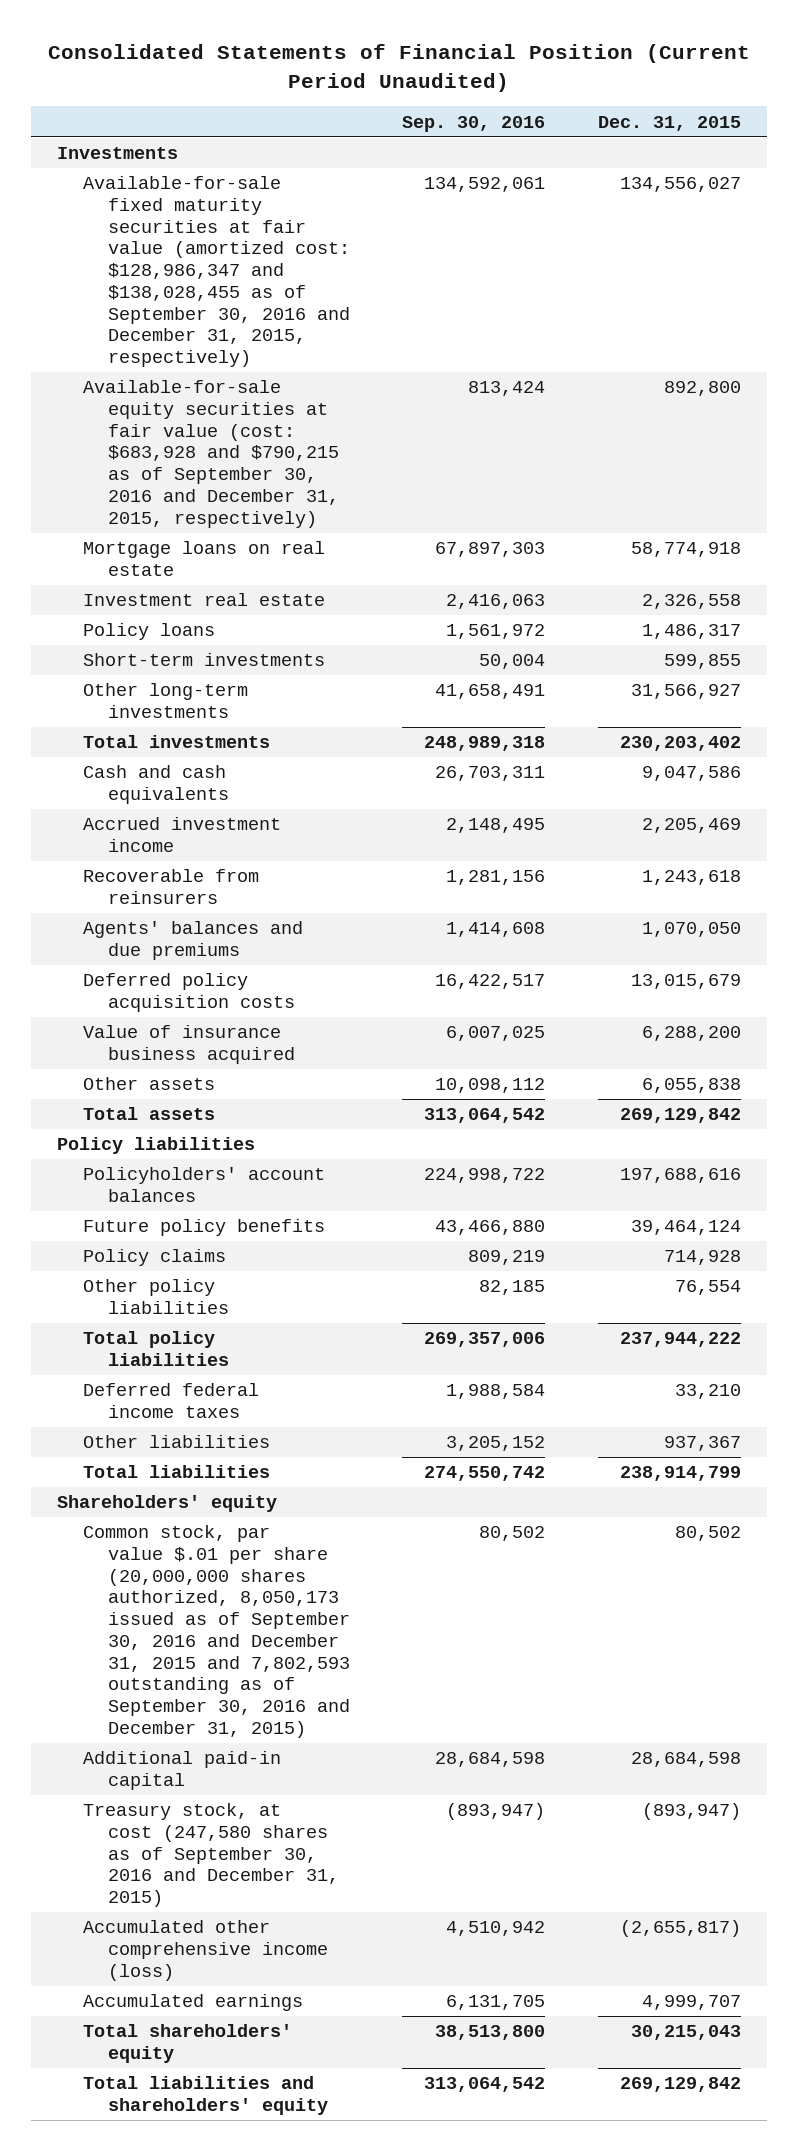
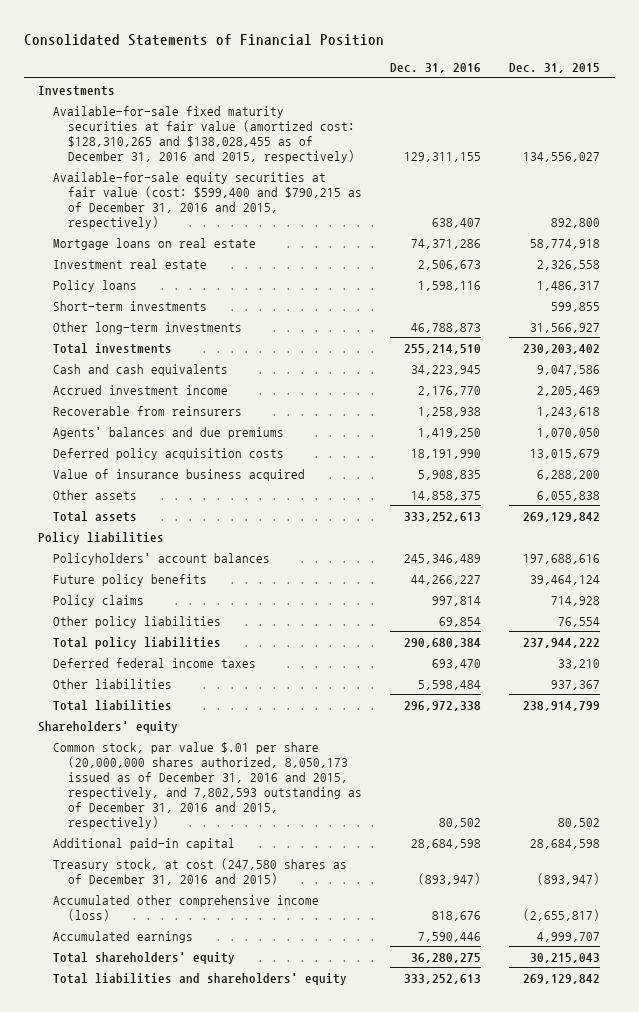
- Consolidated Statements of Financial Position (Current Period Unaudited)
+ Consolidated Statements of Financial Position
- | Sep. 30, 2016 | Dec. 31, 2015
+ | Dec. 31, 2016 | Dec. 31, 2015
- Available-for-sale fixed maturity securities at fair value (amortized cost: $128,986,347 and $138,028,455 as of September 30, 2016 and December 31, 2015, respectively) | 134,592,061 | 134,556,027
- Available-for-sale equity securities at fair value (cost: $683,928 and $790,215 as of September 30, 2016 and December 31, 2015, respectively) | 813,424 | 892,800
+ Available-for-sale fixed maturity securities at fair value (amortized cost: $128,310,265 and $138,028,455 as of December 31, 2016 and 2015, respectively) | 129,311,155 | 134,556,027
+ Available-for-sale equity securities at fair value (cost: $599,400 and $790,215 as of December 31, 2016 and 2015, respectively) | 638,407 | 892,800
- Common stock, par value $.01 per share (20,000,000 shares authorized, 8,050,173 issued as of September 30, 2016 and December 31, 2015 and 7,802,593 outstanding as of September 30, 2016 and December 31, 2015) | 80,502 | 80,502
+ Common stock, par value $.01 per share (20,000,000 shares authorized, 8,050,173 issued as of December 31, 2016 and 2015, respectively, and 7,802,593 outstanding as of December 31, 2016 and 2015, respectively) | 80,502 | 80,502
- Treasury stock, at cost (247,580 shares as of September 30, 2016 and December 31, 2015) | (893,947) | (893,947)
+ Treasury stock, at cost (247,580 shares as of December 31, 2016 and 2015) | (893,947) | (893,947)

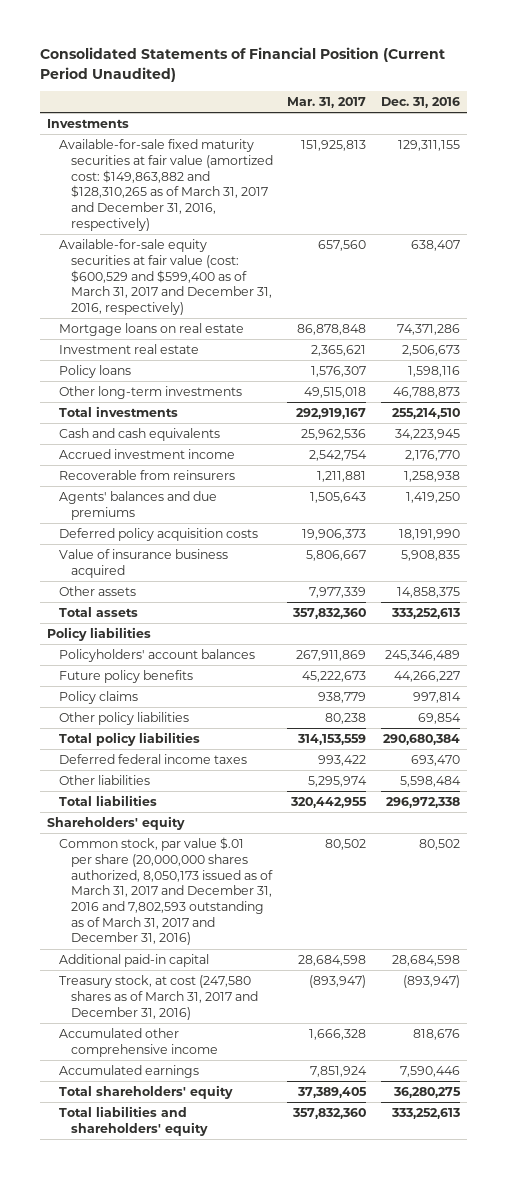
- Consolidated Statements of Financial Position
+ Consolidated Statements of Financial Position (Current Period Unaudited)
- | Dec. 31, 2016 | Dec. 31, 2015
+ | Mar. 31, 2017 | Dec. 31, 2016
- Available-for-sale fixed maturity securities at fair value (amortized cost: $128,310,265 and $138,028,455 as of December 31, 2016 and 2015, respectively) | 129,311,155 | 134,556,027
- Available-for-sale equity securities at fair value (cost: $599,400 and $790,215 as of December 31, 2016 and 2015, respectively) | 638,407 | 892,800
+ Available-for-sale fixed maturity securities at fair value (amortized cost: $149,863,882 and $128,310,265 as of March 31, 2017 and December 31, 2016, respectively) | 151,925,813 | 129,311,155
+ Available-for-sale equity securities at fair value (cost: $600,529 and $599,400 as of March 31, 2017 and December 31, 2016, respectively) | 657,560 | 638,407
- Short-term investments | | 599,855
- Common stock, par value $.01 per share (20,000,000 shares authorized, 8,050,173 issued as of December 31, 2016 and 2015, respectively, and 7,802,593 outstanding as of December 31, 2016 and 2015, respectively) | 80,502 | 80,502
+ Common stock, par value $.01 per share (20,000,000 shares authorized, 8,050,173 issued as of March 31, 2017 and December 31, 2016 and 7,802,593 outstanding as of March 31, 2017 and December 31, 2016) | 80,502 | 80,502
- Treasury stock, at cost (247,580 shares as of December 31, 2016 and 2015) | (893,947) | (893,947)
- Accumulated other comprehensive income (loss) | 818,676 | (2,655,817)
+ Treasury stock, at cost (247,580 shares as of March 31, 2017 and December 31, 2016) | (893,947) | (893,947)
+ Accumulated other comprehensive income | 1,666,328 | 818,676

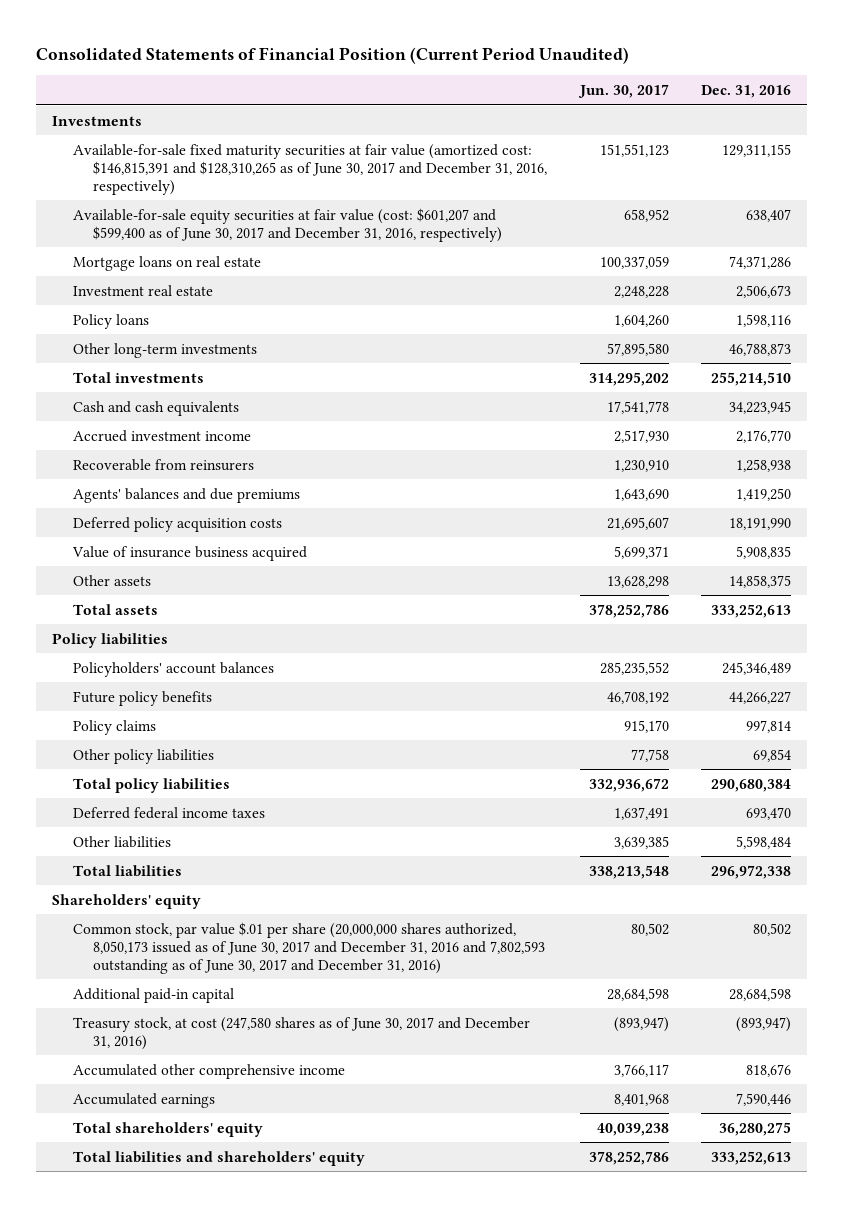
- | Mar. 31, 2017 | Dec. 31, 2016
+ | Jun. 30, 2017 | Dec. 31, 2016
- Available-for-sale fixed maturity securities at fair value (amortized cost: $149,863,882 and $128,310,265 as of March 31, 2017 and December 31, 2016, respectively) | 151,925,813 | 129,311,155
- Available-for-sale equity securities at fair value (cost: $600,529 and $599,400 as of March 31, 2017 and December 31, 2016, respectively) | 657,560 | 638,407
+ Available-for-sale fixed maturity securities at fair value (amortized cost: $146,815,391 and $128,310,265 as of June 30, 2017 and December 31, 2016, respectively) | 151,551,123 | 129,311,155
+ Available-for-sale equity securities at fair value (cost: $601,207 and $599,400 as of June 30, 2017 and December 31, 2016, respectively) | 658,952 | 638,407
- Common stock, par value $.01 per share (20,000,000 shares authorized, 8,050,173 issued as of March 31, 2017 and December 31, 2016 and 7,802,593 outstanding as of March 31, 2017 and December 31, 2016) | 80,502 | 80,502
+ Common stock, par value $.01 per share (20,000,000 shares authorized, 8,050,173 issued as of June 30, 2017 and December 31, 2016 and 7,802,593 outstanding as of June 30, 2017 and December 31, 2016) | 80,502 | 80,502
- Treasury stock, at cost (247,580 shares as of March 31, 2017 and December 31, 2016) | (893,947) | (893,947)
+ Treasury stock, at cost (247,580 shares as of June 30, 2017 and December 31, 2016) | (893,947) | (893,947)

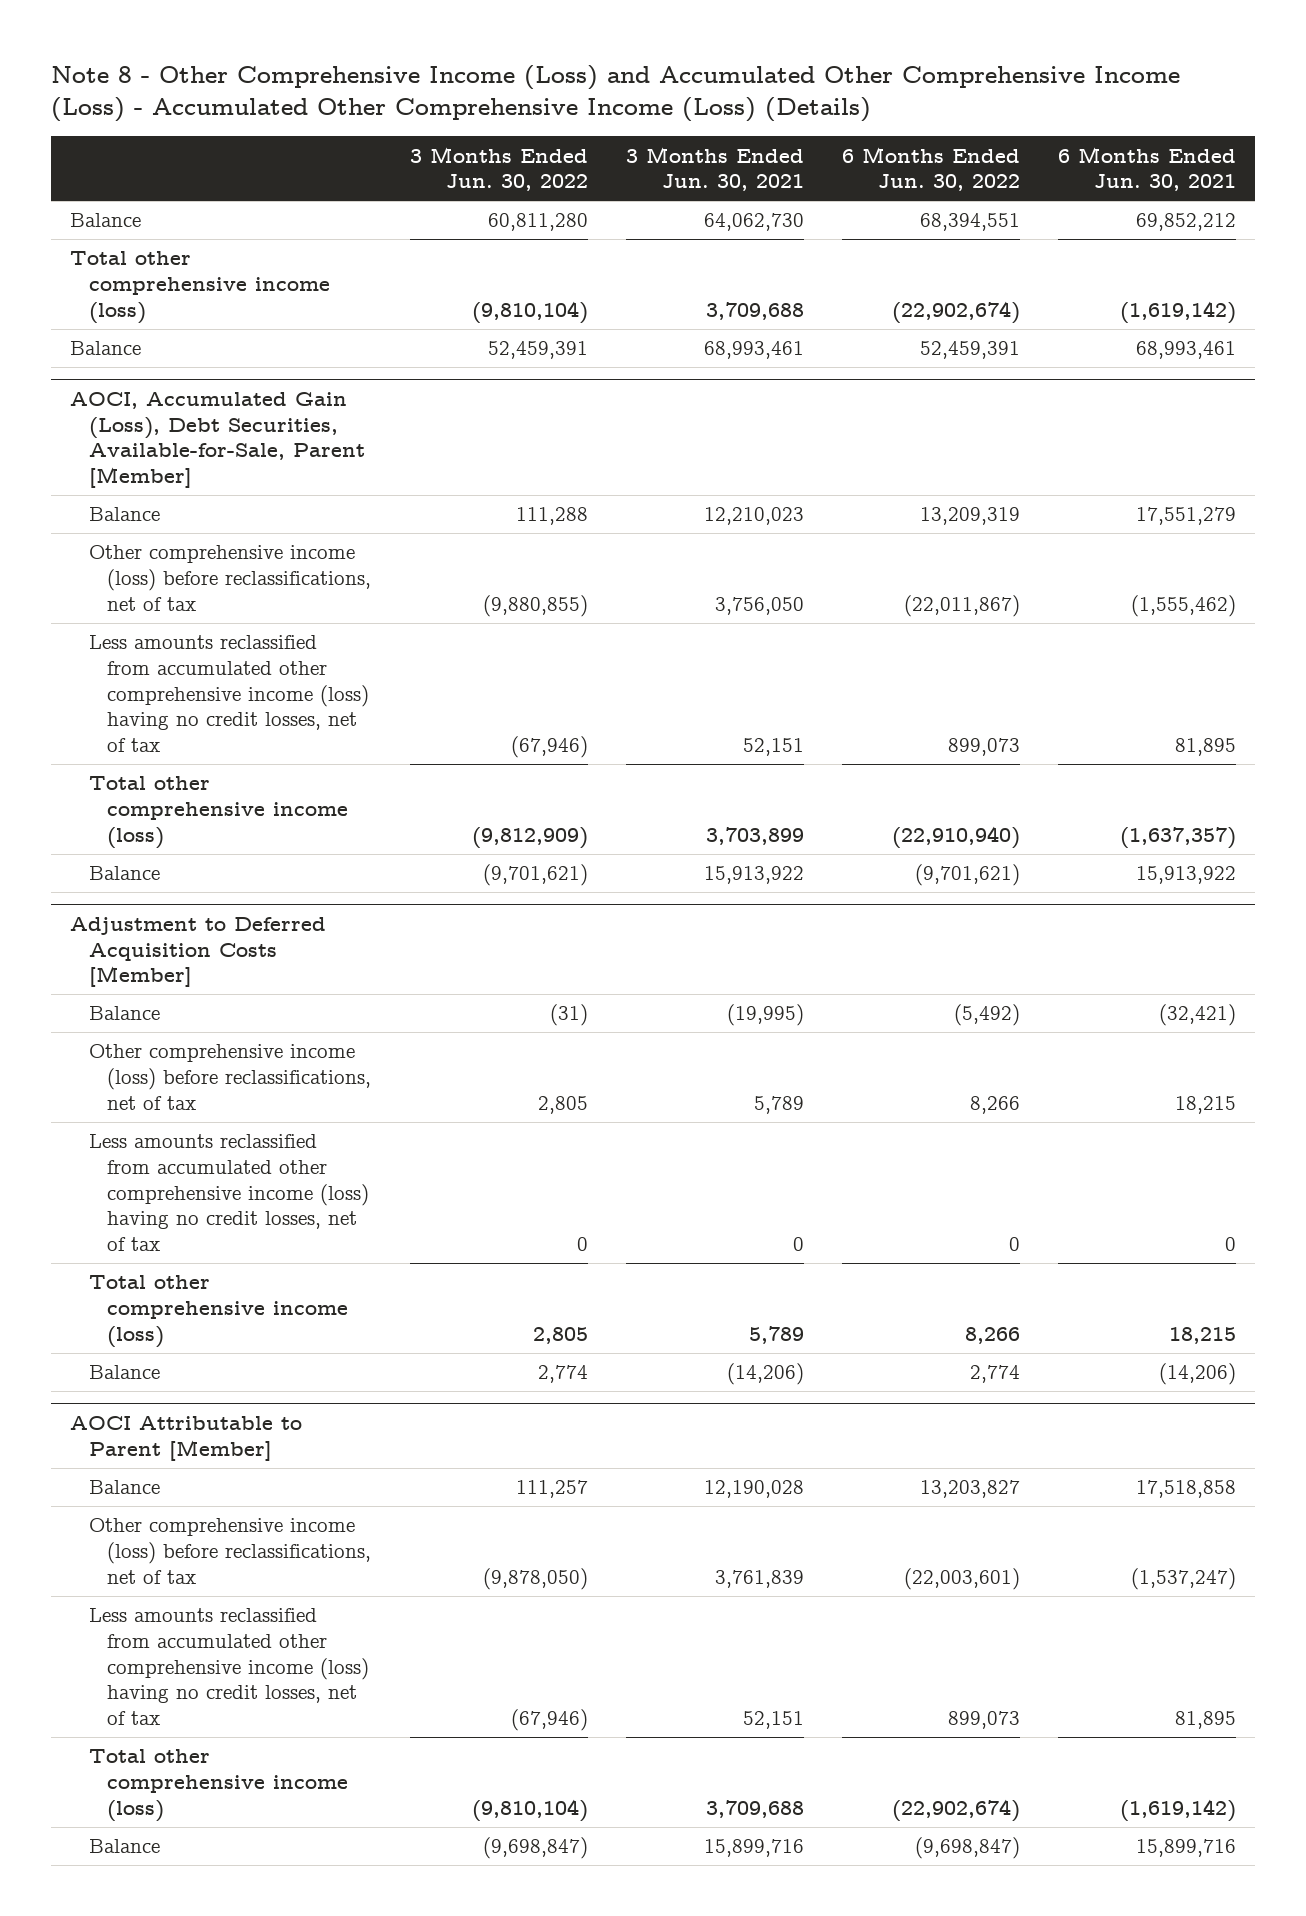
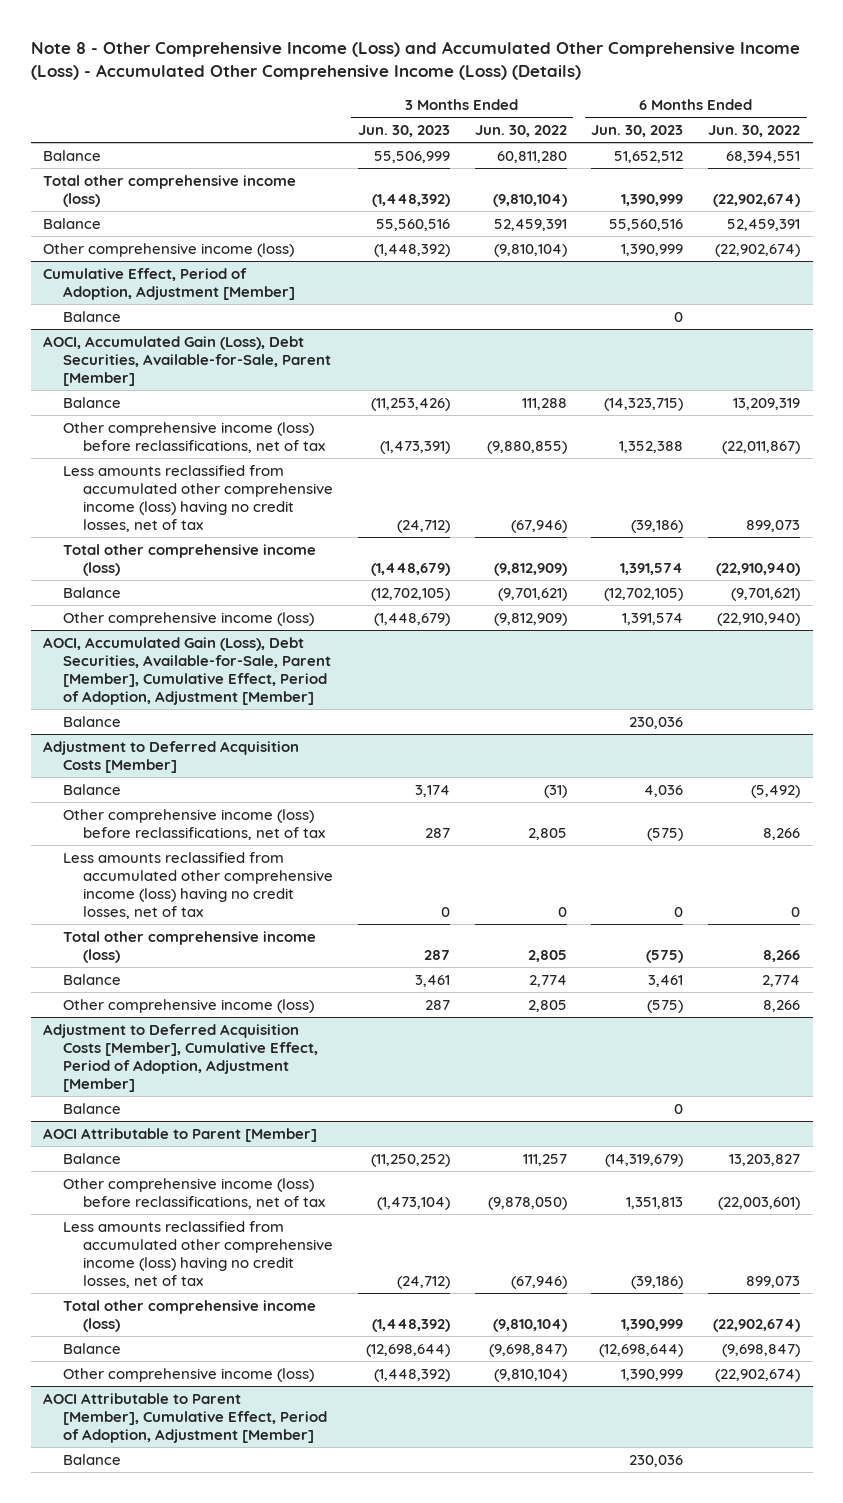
- | 3 Months Ended Jun. 30, 2022 | 3 Months Ended Jun. 30, 2021 | 6 Months Ended Jun. 30, 2022 | 6 Months Ended Jun. 30, 2021
+ | 3 Months Ended Jun. 30, 2023 | 3 Months Ended Jun. 30, 2022 | 6 Months Ended Jun. 30, 2023 | 6 Months Ended Jun. 30, 2022
+ Other comprehensive income (loss) | (1,448,392) | (9,810,104) | 1,390,999 | (22,902,674)
+ Cumulative Effect, Period of Adoption, Adjustment [Member]
+ Balance | | | 0 |
@ AOCI, Accumulated Gain (Loss), Debt Securities, Available-for-Sale, Parent [Member]
+ Other comprehensive income (loss) | (1,448,679) | (9,812,909) | 1,391,574 | (22,910,940)
+ AOCI, Accumulated Gain (Loss), Debt Securities, Available-for-Sale, Parent [Member], Cumulative Effect, Period of Adoption, Adjustment [Member]
+ Balance | | | 230,036 |
@ Adjustment to Deferred Acquisition Costs [Member]
+ Other comprehensive income (loss) | 287 | 2,805 | (575) | 8,266
+ Adjustment to Deferred Acquisition Costs [Member], Cumulative Effect, Period of Adoption, Adjustment [Member]
+ Balance | | | 0 |
@ AOCI Attributable to Parent [Member]
+ Other comprehensive income (loss) | (1,448,392) | (9,810,104) | 1,390,999 | (22,902,674)
+ AOCI Attributable to Parent [Member], Cumulative Effect, Period of Adoption, Adjustment [Member]
+ Balance | | | 230,036 |

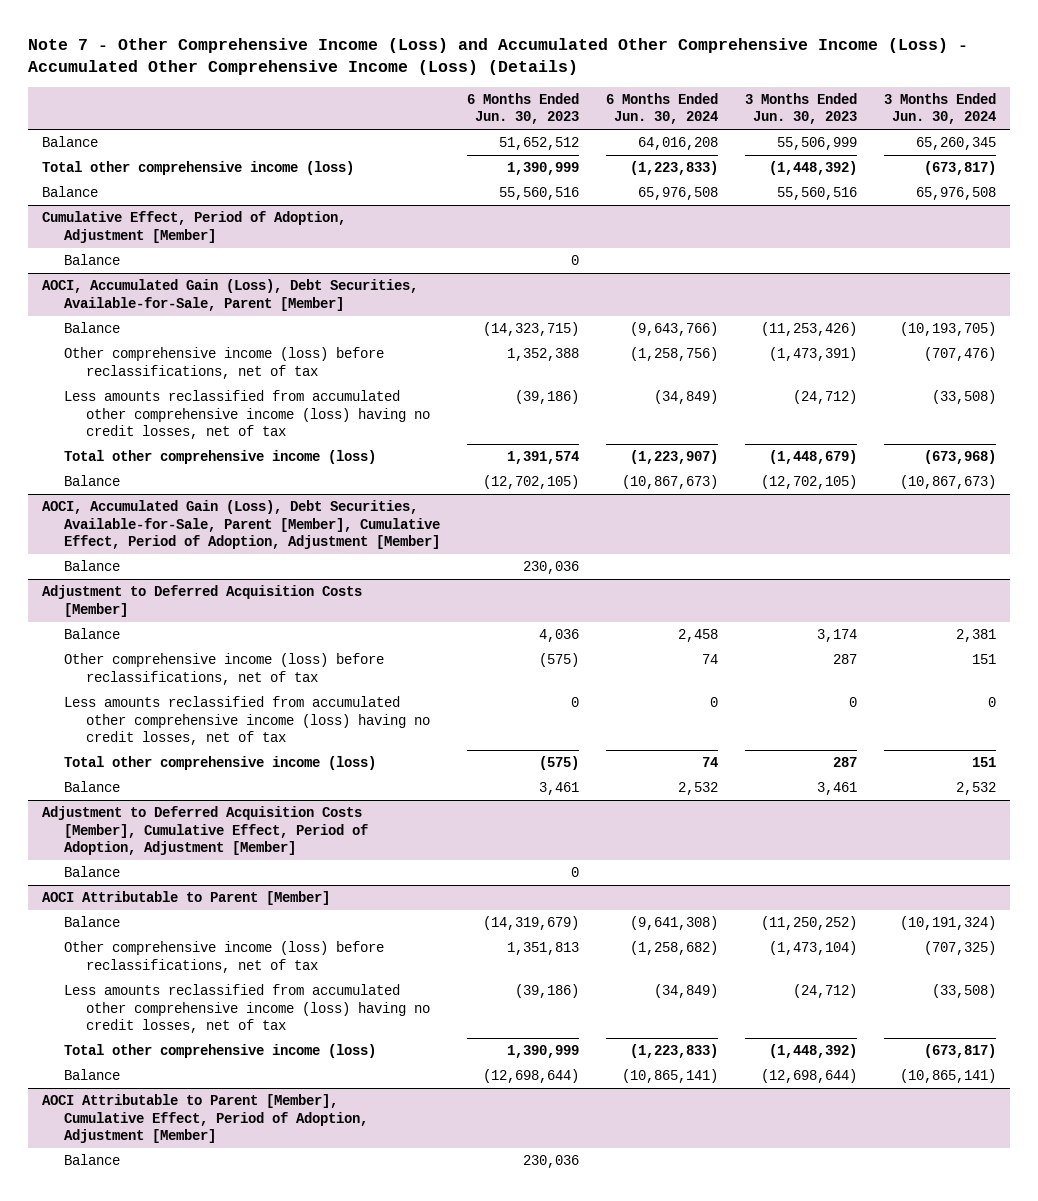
- Note 8 - Other Comprehensive Income (Loss) and Accumulated Other Comprehensive Income (Loss) - Accumulated Other Comprehensive Income (Loss) (Details)
+ Note 7 - Other Comprehensive Income (Loss) and Accumulated Other Comprehensive Income (Loss) - Accumulated Other Comprehensive Income (Loss) (Details)
- | 3 Months Ended Jun. 30, 2023 | 3 Months Ended Jun. 30, 2022 | 6 Months Ended Jun. 30, 2023 | 6 Months Ended Jun. 30, 2022
+ | 6 Months Ended Jun. 30, 2023 | 6 Months Ended Jun. 30, 2024 | 3 Months Ended Jun. 30, 2023 | 3 Months Ended Jun. 30, 2024
- Other comprehensive income (loss) | (1,448,392) | (9,810,104) | 1,390,999 | (22,902,674)
@ AOCI, Accumulated Gain (Loss), Debt Securities, Available-for-Sale, Parent [Member]
- Other comprehensive income (loss) | (1,448,679) | (9,812,909) | 1,391,574 | (22,910,940)
@ Adjustment to Deferred Acquisition Costs [Member]
- Other comprehensive income (loss) | 287 | 2,805 | (575) | 8,266
@ AOCI Attributable to Parent [Member]
- Other comprehensive income (loss) | (1,448,392) | (9,810,104) | 1,390,999 | (22,902,674)

